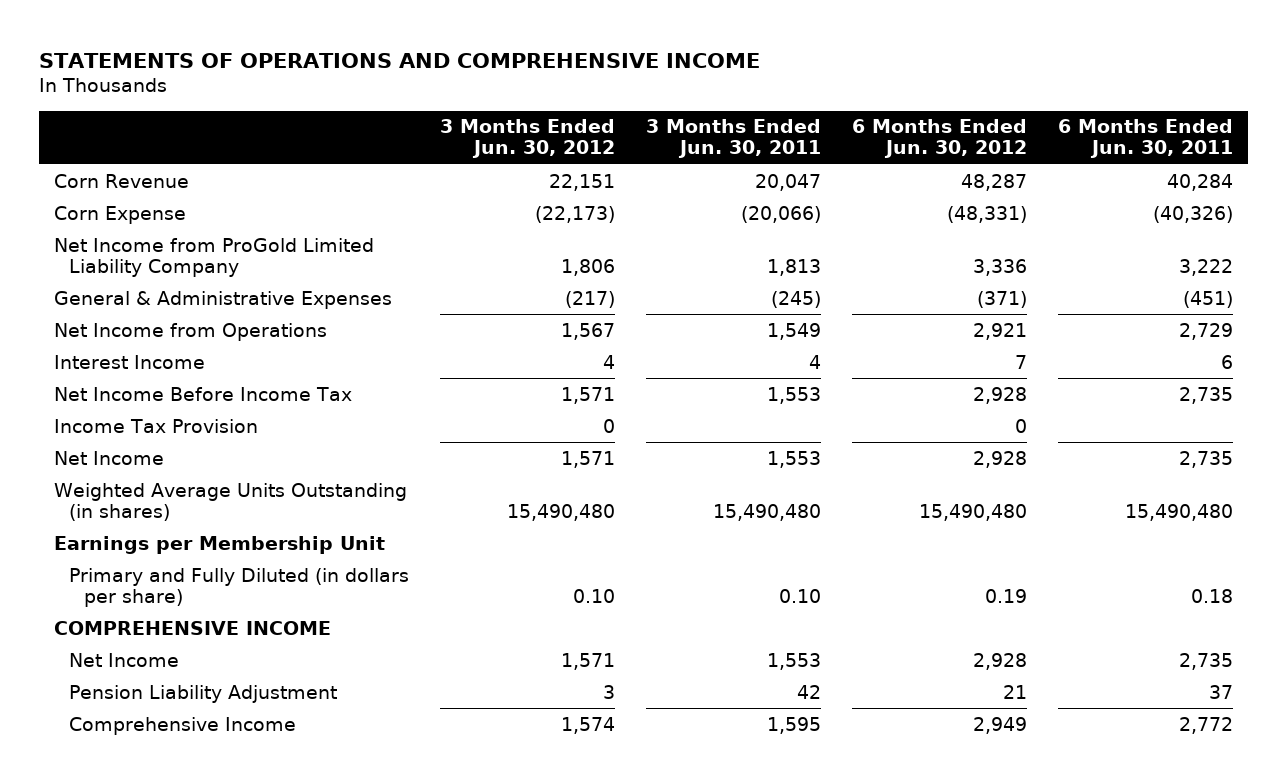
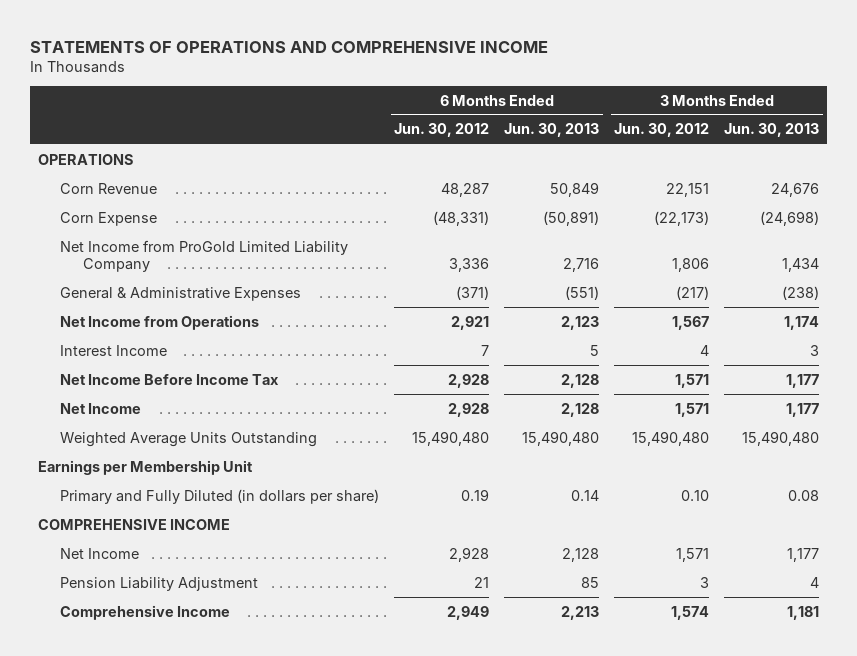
- | 3 Months Ended Jun. 30, 2012 | 3 Months Ended Jun. 30, 2011 | 6 Months Ended Jun. 30, 2012 | 6 Months Ended Jun. 30, 2011
+ | 6 Months Ended Jun. 30, 2012 | 6 Months Ended Jun. 30, 2013 | 3 Months Ended Jun. 30, 2012 | 3 Months Ended Jun. 30, 2013
+ OPERATIONS
- Income Tax Provision | 0 | | 0 |
- Weighted Average Units Outstanding (in shares) | 15,490,480 | 15,490,480 | 15,490,480 | 15,490,480
+ Weighted Average Units Outstanding | 15,490,480 | 15,490,480 | 15,490,480 | 15,490,480

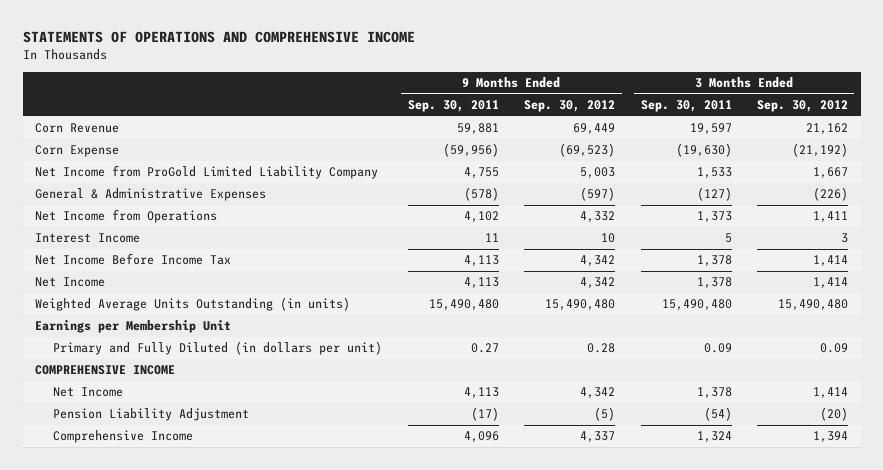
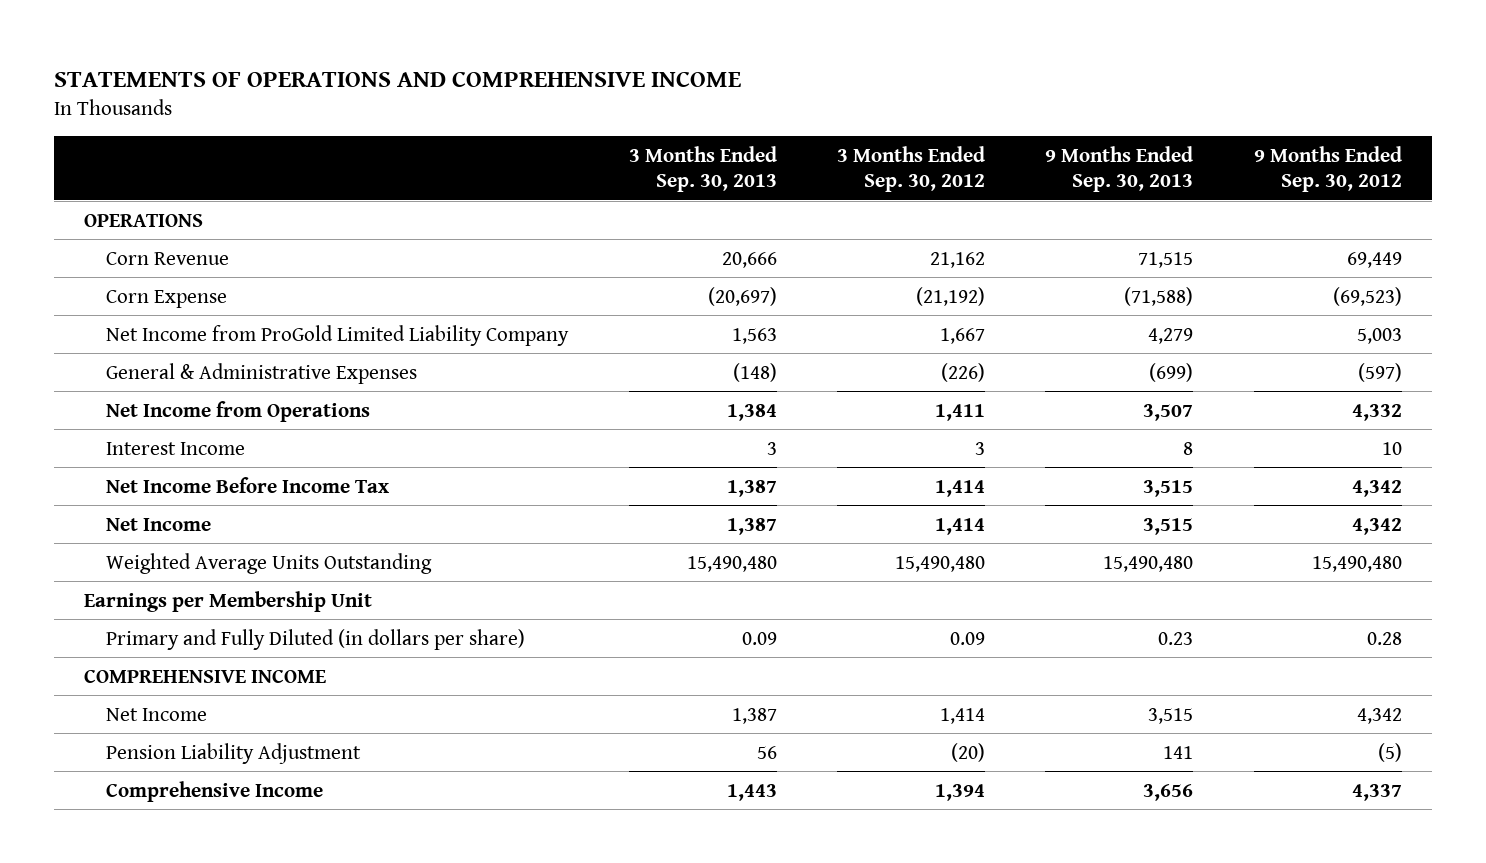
- | 9 Months Ended Sep. 30, 2011 | 9 Months Ended Sep. 30, 2012 | 3 Months Ended Sep. 30, 2011 | 3 Months Ended Sep. 30, 2012
+ | 3 Months Ended Sep. 30, 2013 | 3 Months Ended Sep. 30, 2012 | 9 Months Ended Sep. 30, 2013 | 9 Months Ended Sep. 30, 2012
+ OPERATIONS
- Weighted Average Units Outstanding (in units) | 15,490,480 | 15,490,480 | 15,490,480 | 15,490,480
+ Weighted Average Units Outstanding | 15,490,480 | 15,490,480 | 15,490,480 | 15,490,480
- Primary and Fully Diluted (in dollars per unit) | 0.27 | 0.28 | 0.09 | 0.09
+ Primary and Fully Diluted (in dollars per share) | 0.09 | 0.09 | 0.23 | 0.28

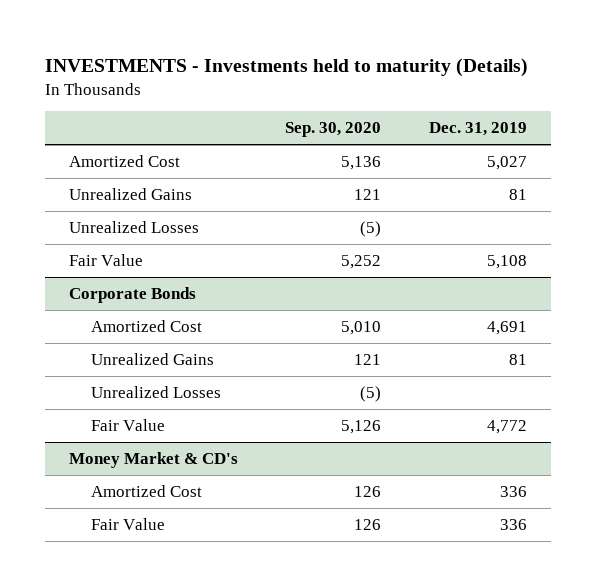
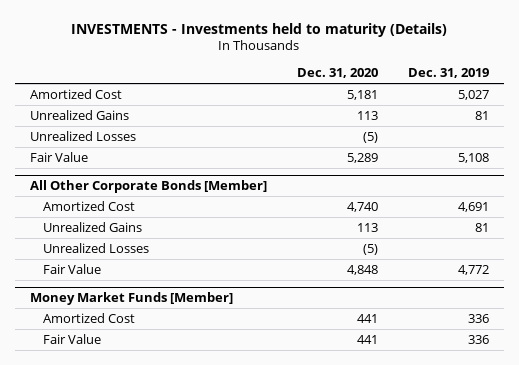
- | Sep. 30, 2020 | Dec. 31, 2019
+ | Dec. 31, 2020 | Dec. 31, 2019
- Corporate Bonds
+ All Other Corporate Bonds [Member]
- Money Market & CD's
+ Money Market Funds [Member]

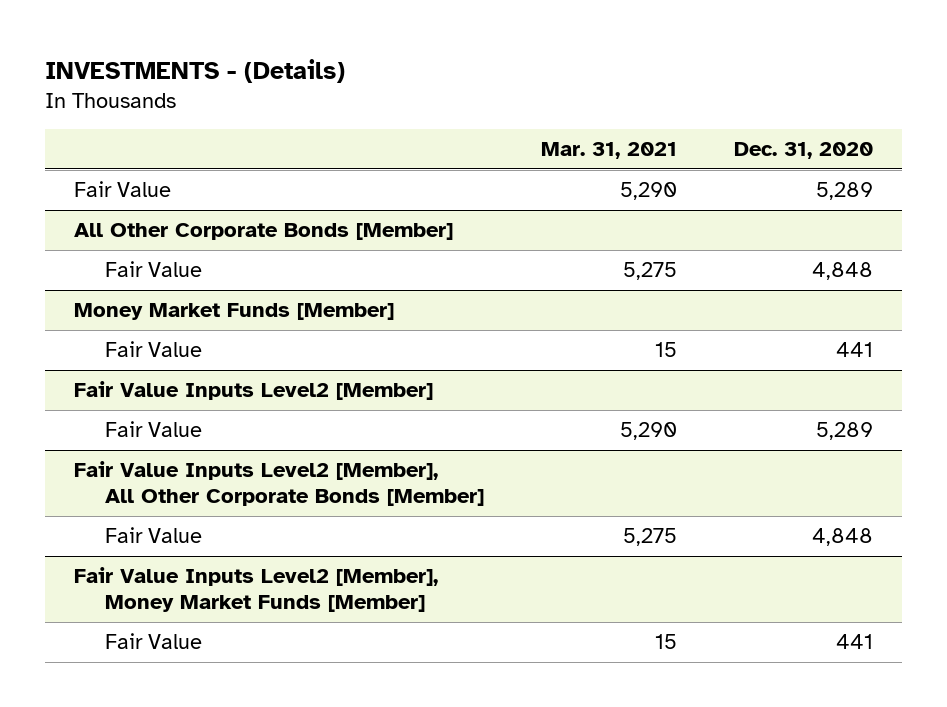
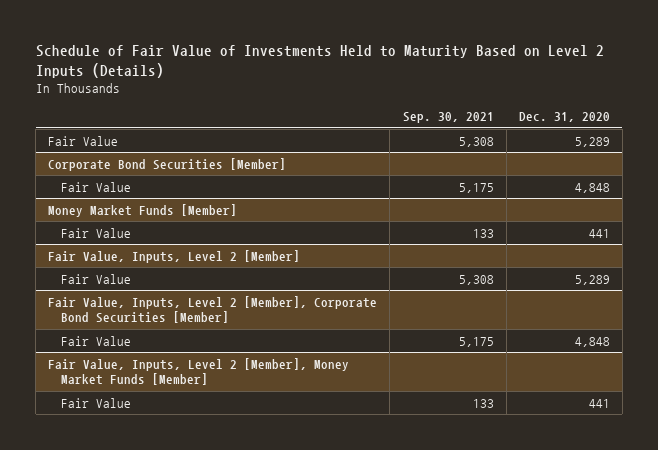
- INVESTMENTS - (Details)
+ Schedule of Fair Value of Investments Held to Maturity Based on Level 2 Inputs (Details)
- | Mar. 31, 2021 | Dec. 31, 2020
+ | Sep. 30, 2021 | Dec. 31, 2020
- All Other Corporate Bonds [Member]
+ Corporate Bond Securities [Member]
- Fair Value Inputs Level2 [Member]
+ Fair Value, Inputs, Level 2 [Member]
- Fair Value Inputs Level2 [Member], All Other Corporate Bonds [Member]
+ Fair Value, Inputs, Level 2 [Member], Corporate Bond Securities [Member]
- Fair Value Inputs Level2 [Member], Money Market Funds [Member]
+ Fair Value, Inputs, Level 2 [Member], Money Market Funds [Member]

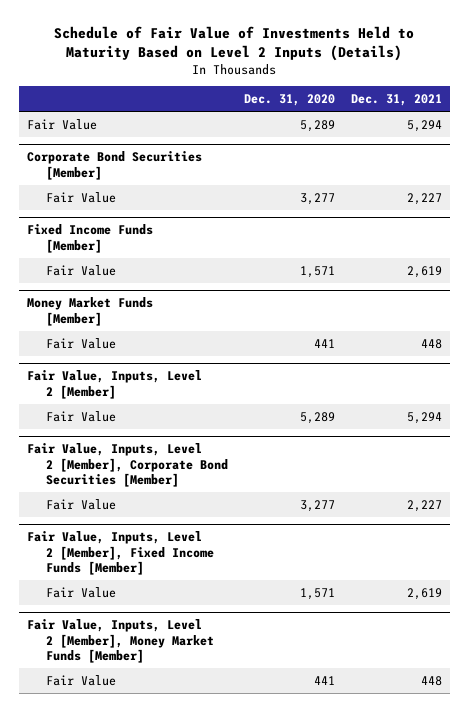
- | Sep. 30, 2021 | Dec. 31, 2020
+ | Dec. 31, 2020 | Dec. 31, 2021
@ Corporate Bond Securities [Member]
- Fair Value | 5,175 | 4,848
+ Fair Value | 3,277 | 2,227
+ Fixed Income Funds [Member]
+ Fair Value | 1,571 | 2,619
@ Fair Value, Inputs, Level 2 [Member], Corporate Bond Securities [Member]
- Fair Value | 5,175 | 4,848
+ Fair Value | 3,277 | 2,227
+ Fair Value, Inputs, Level 2 [Member], Fixed Income Funds [Member]
+ Fair Value | 1,571 | 2,619

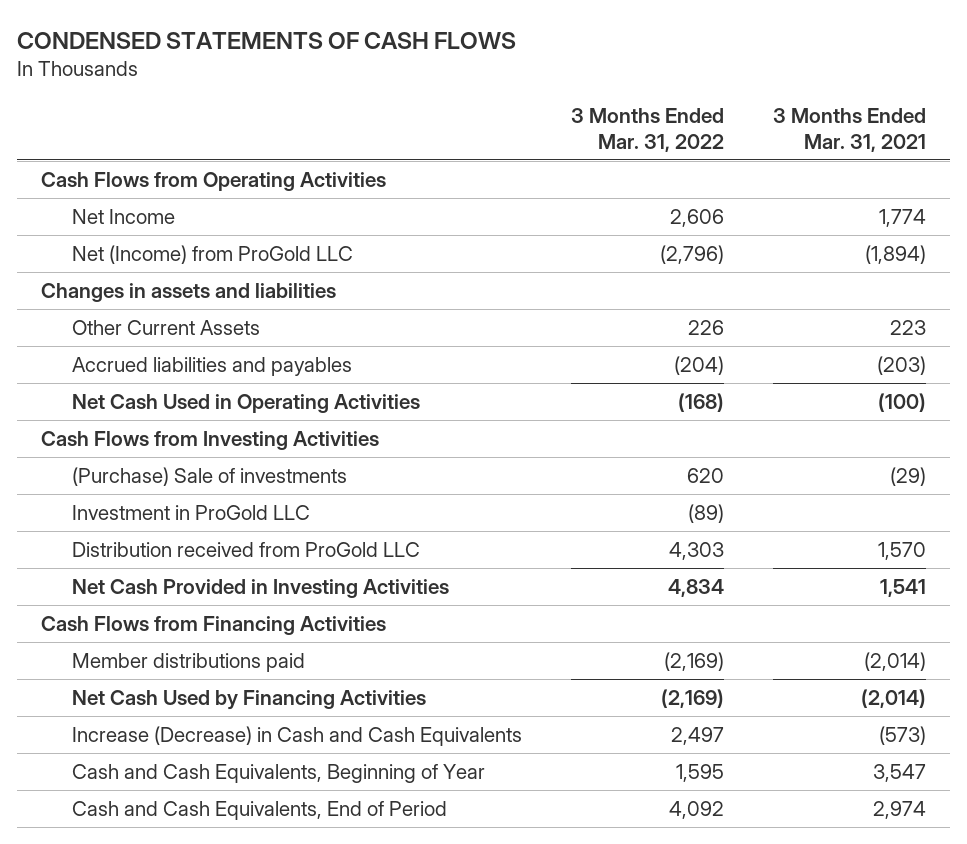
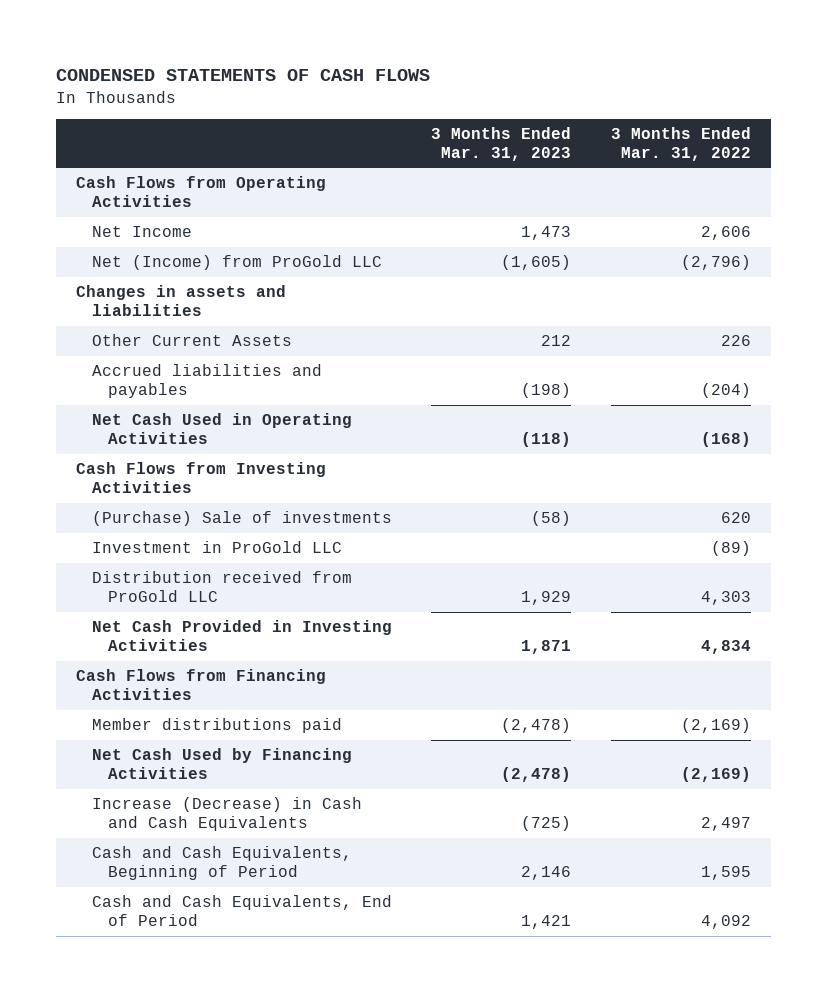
- | 3 Months Ended Mar. 31, 2022 | 3 Months Ended Mar. 31, 2021
+ | 3 Months Ended Mar. 31, 2023 | 3 Months Ended Mar. 31, 2022
- Cash and Cash Equivalents, Beginning of Year | 1,595 | 3,547
+ Cash and Cash Equivalents, Beginning of Period | 2,146 | 1,595

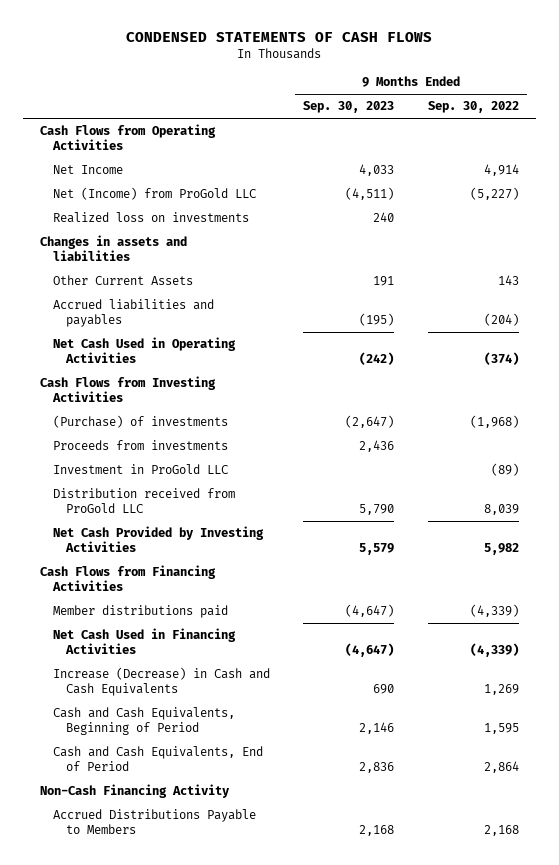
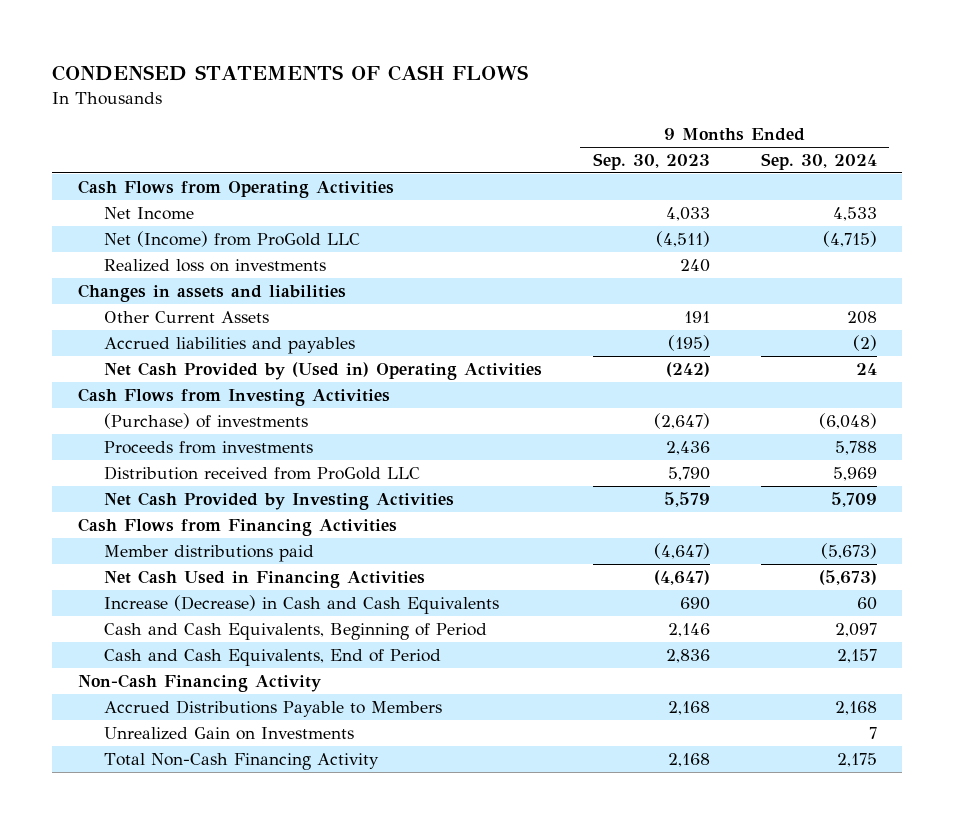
- | 9 Months Ended Sep. 30, 2023 | 9 Months Ended Sep. 30, 2022
+ | 9 Months Ended Sep. 30, 2023 | 9 Months Ended Sep. 30, 2024
- Net Cash Used in Operating Activities | (242) | (374)
+ Net Cash Provided by (Used in) Operating Activities | (242) | 24
- Investment in ProGold LLC | | (89)
+ Unrealized Gain on Investments | | 7
+ Total Non-Cash Financing Activity | 2,168 | 2,175

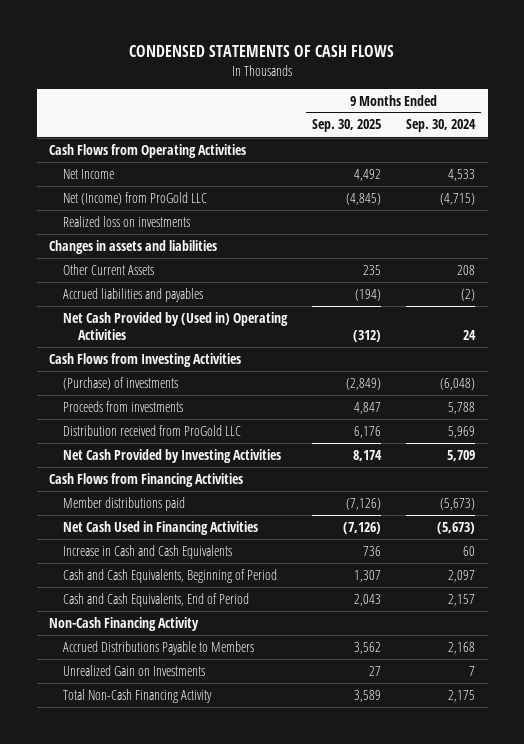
- | 9 Months Ended Sep. 30, 2023 | 9 Months Ended Sep. 30, 2024
+ | 9 Months Ended Sep. 30, 2025 | 9 Months Ended Sep. 30, 2024
- Increase (Decrease) in Cash and Cash Equivalents | 690 | 60
+ Increase in Cash and Cash Equivalents | 736 | 60

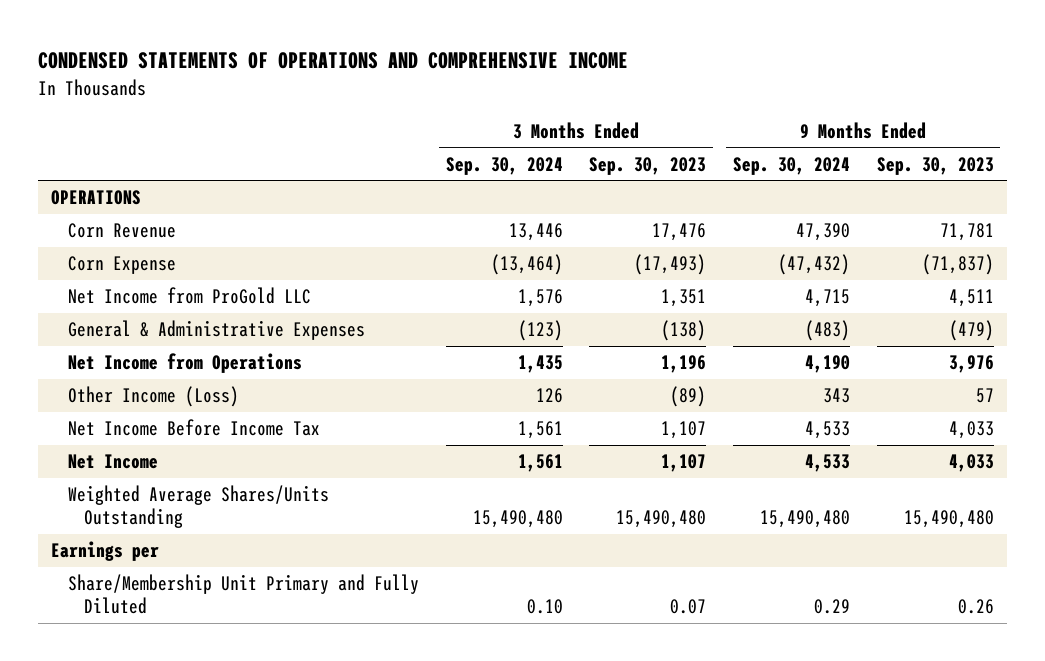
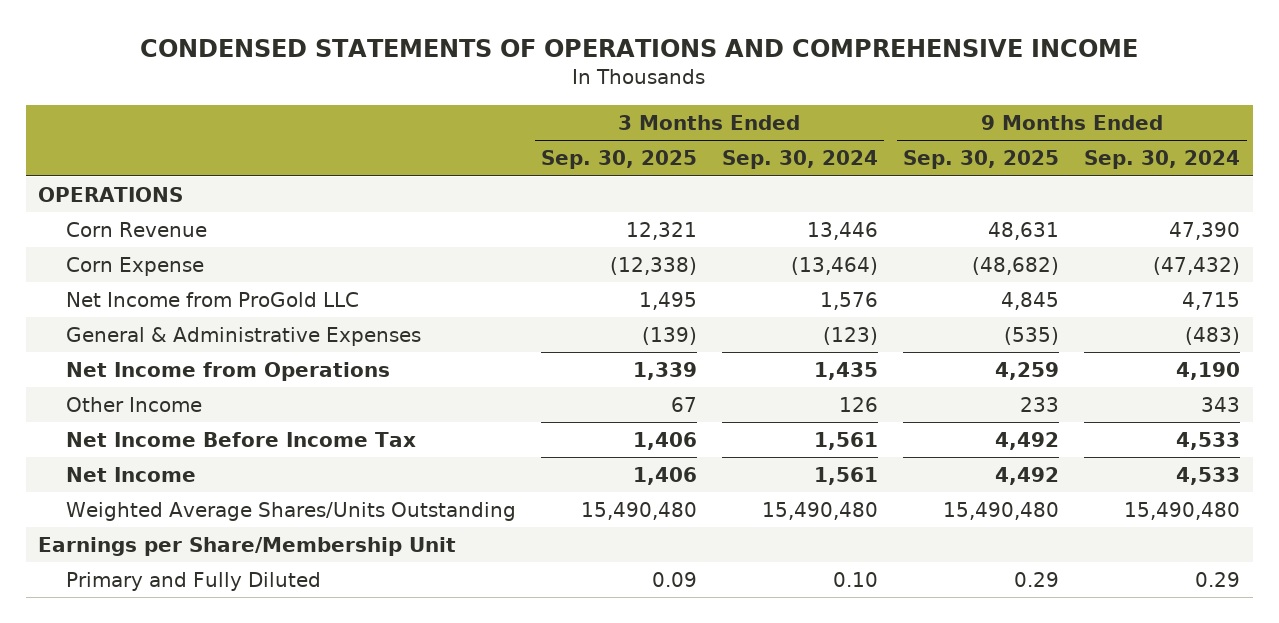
- | 3 Months Ended Sep. 30, 2024 | 3 Months Ended Sep. 30, 2023 | 9 Months Ended Sep. 30, 2024 | 9 Months Ended Sep. 30, 2023
+ | 3 Months Ended Sep. 30, 2025 | 3 Months Ended Sep. 30, 2024 | 9 Months Ended Sep. 30, 2025 | 9 Months Ended Sep. 30, 2024
- Other Income (Loss) | 126 | (89) | 343 | 57
+ Other Income | 67 | 126 | 233 | 343
- Earnings per
- Share/Membership Unit Primary and Fully Diluted | 0.10 | 0.07 | 0.29 | 0.26
+ Earnings per Share/Membership Unit
+ Primary and Fully Diluted | 0.09 | 0.10 | 0.29 | 0.29

